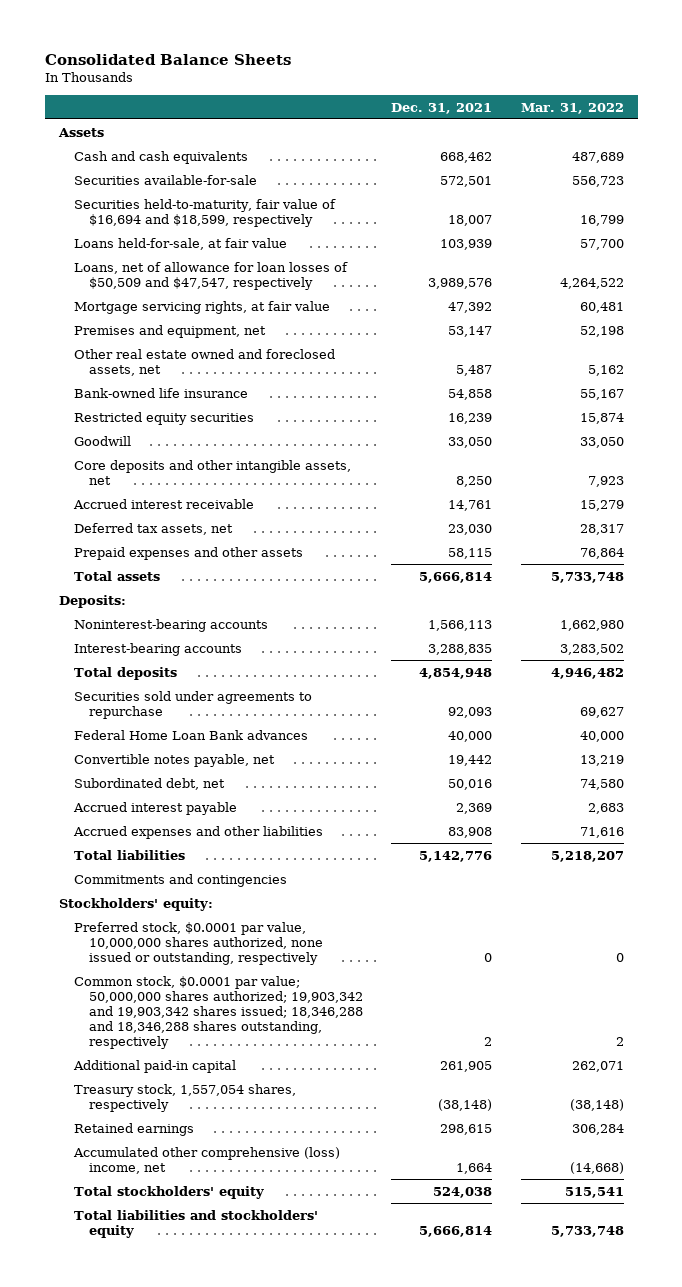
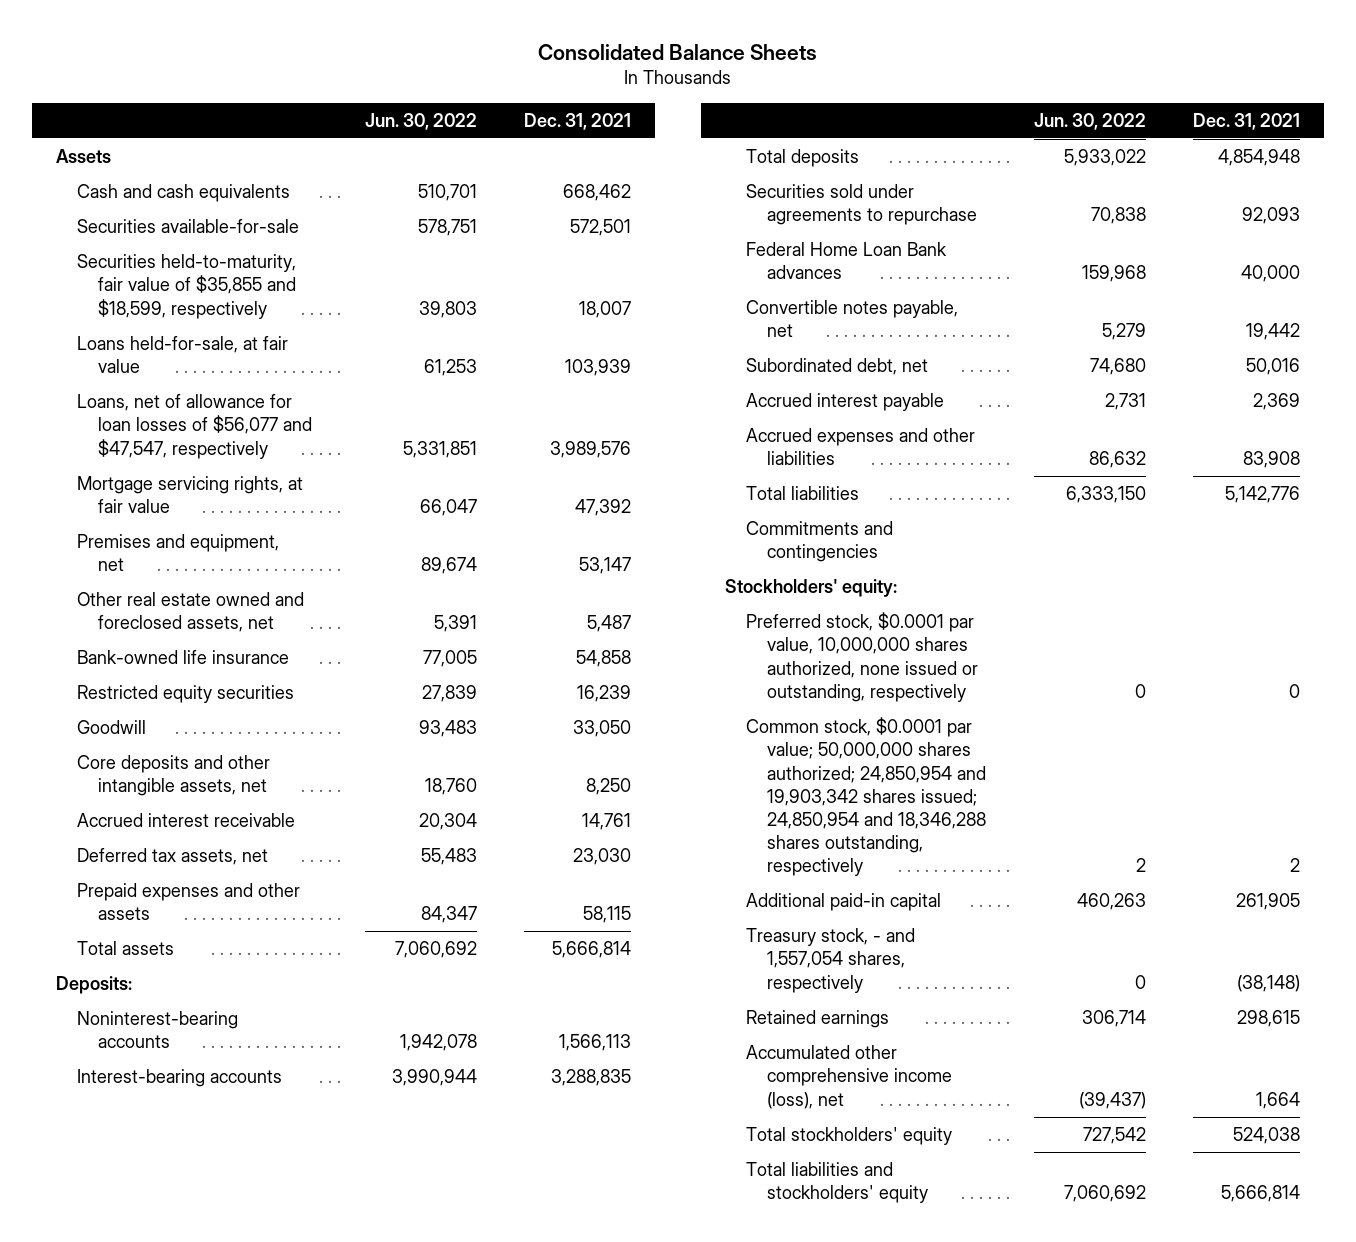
- | Dec. 31, 2021 | Mar. 31, 2022
+ | Jun. 30, 2022 | Dec. 31, 2021
- Securities held-to-maturity, fair value of $16,694 and $18,599, respectively | 18,007 | 16,799
+ Securities held-to-maturity, fair value of $35,855 and $18,599, respectively | 39,803 | 18,007
- Loans, net of allowance for loan losses of $50,509 and $47,547, respectively | 3,989,576 | 4,264,522
+ Loans, net of allowance for loan losses of $56,077 and $47,547, respectively | 5,331,851 | 3,989,576
- Common stock, $0.0001 par value; 50,000,000 shares authorized; 19,903,342 and 19,903,342 shares issued; 18,346,288 and 18,346,288 shares outstanding, respectively | 2 | 2
+ Common stock, $0.0001 par value; 50,000,000 shares authorized; 24,850,954 and 19,903,342 shares issued; 24,850,954 and 18,346,288 shares outstanding, respectively | 2 | 2
- Treasury stock, 1,557,054 shares, respectively | (38,148) | (38,148)
+ Treasury stock, - and 1,557,054 shares, respectively | 0 | (38,148)
- Accumulated other comprehensive (loss) income, net | 1,664 | (14,668)
+ Accumulated other comprehensive income (loss), net | (39,437) | 1,664

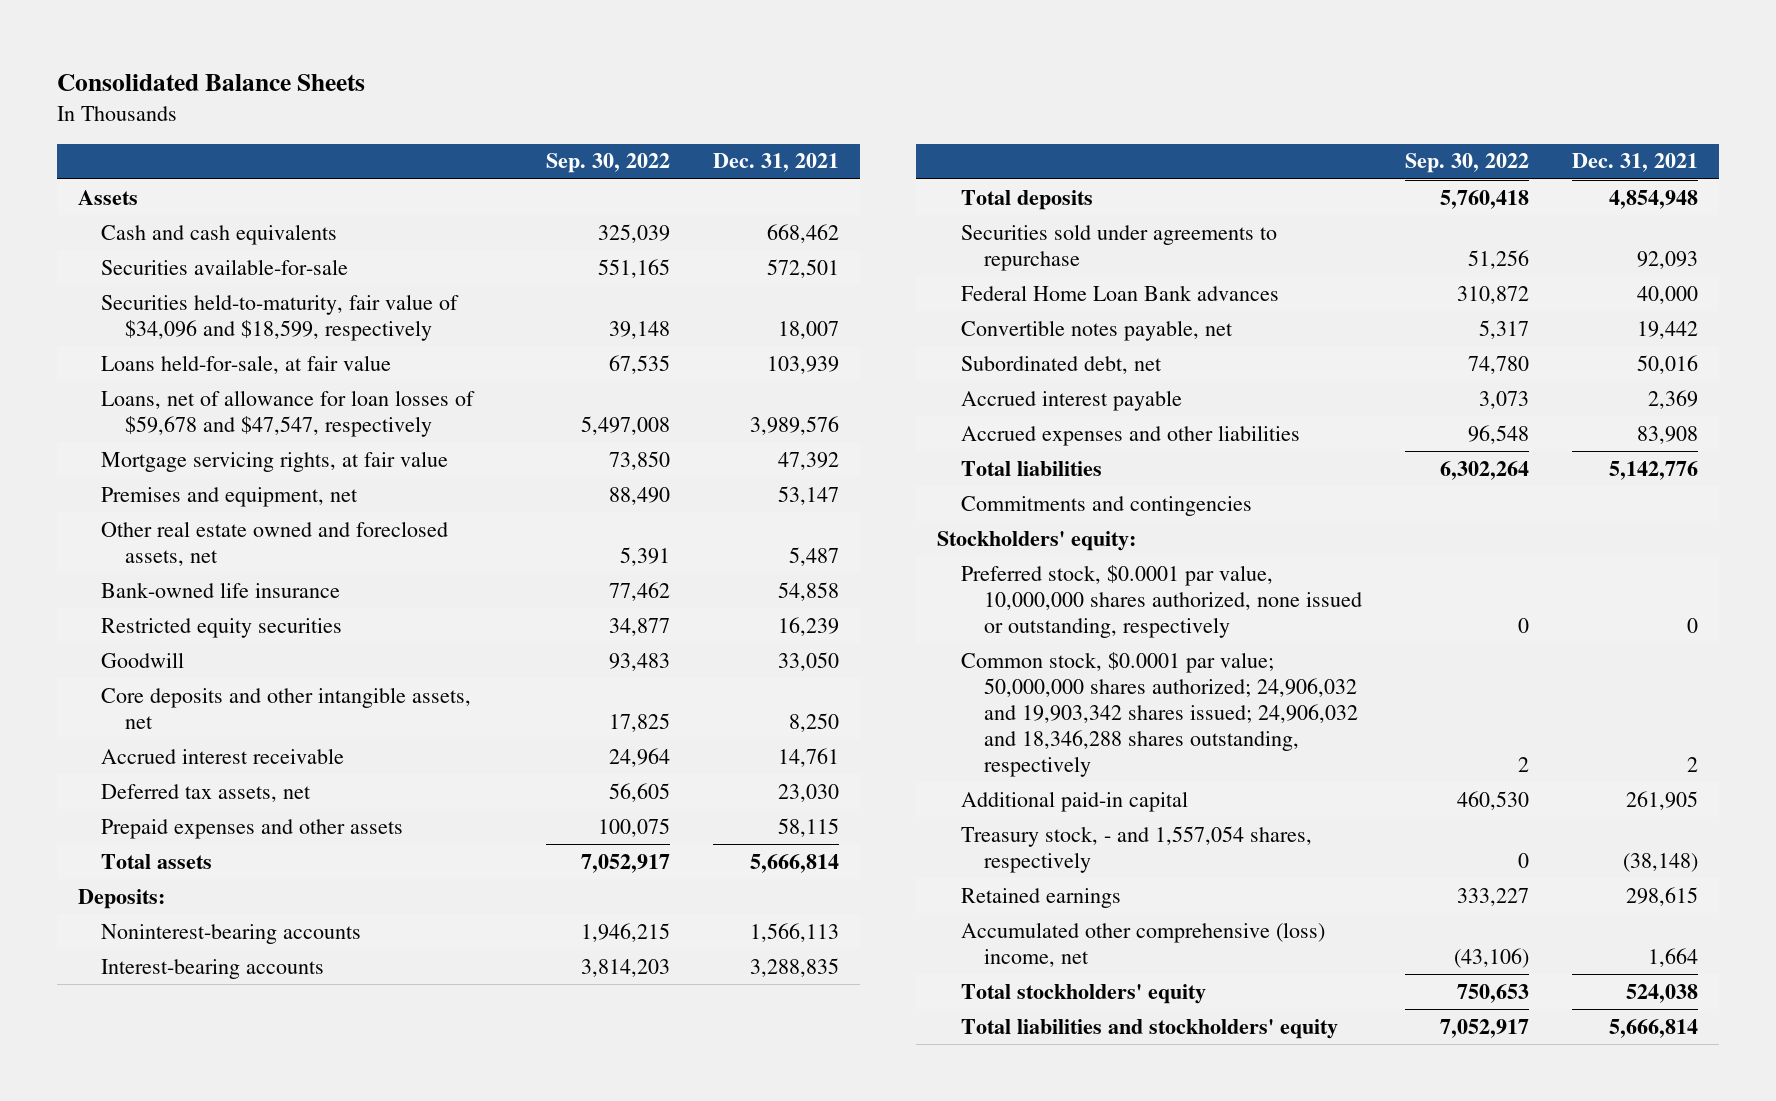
- | Jun. 30, 2022 | Dec. 31, 2021
+ | Sep. 30, 2022 | Dec. 31, 2021
- Securities held-to-maturity, fair value of $35,855 and $18,599, respectively | 39,803 | 18,007
+ Securities held-to-maturity, fair value of $34,096 and $18,599, respectively | 39,148 | 18,007
- Loans, net of allowance for loan losses of $56,077 and $47,547, respectively | 5,331,851 | 3,989,576
+ Loans, net of allowance for loan losses of $59,678 and $47,547, respectively | 5,497,008 | 3,989,576
- Common stock, $0.0001 par value; 50,000,000 shares authorized; 24,850,954 and 19,903,342 shares issued; 24,850,954 and 18,346,288 shares outstanding, respectively | 2 | 2
+ Common stock, $0.0001 par value; 50,000,000 shares authorized; 24,906,032 and 19,903,342 shares issued; 24,906,032 and 18,346,288 shares outstanding, respectively | 2 | 2
- Accumulated other comprehensive income (loss), net | (39,437) | 1,664
+ Accumulated other comprehensive (loss) income, net | (43,106) | 1,664

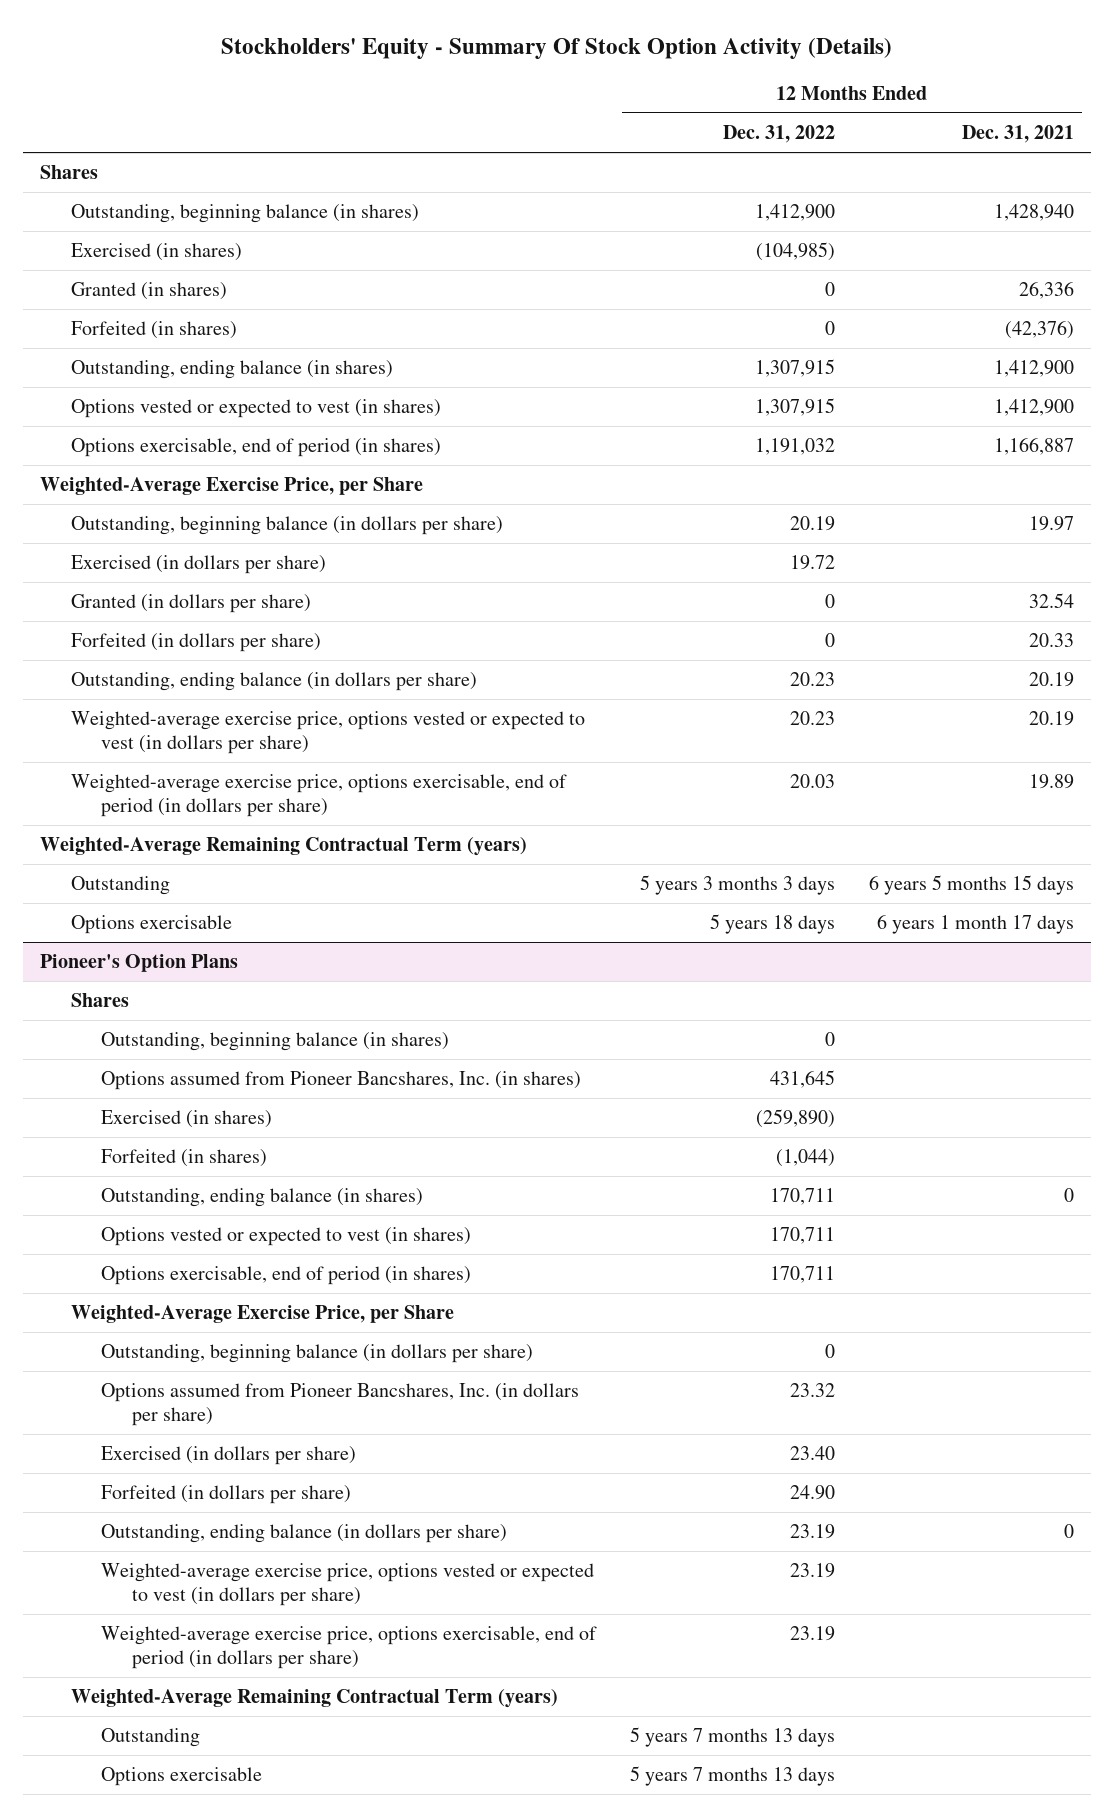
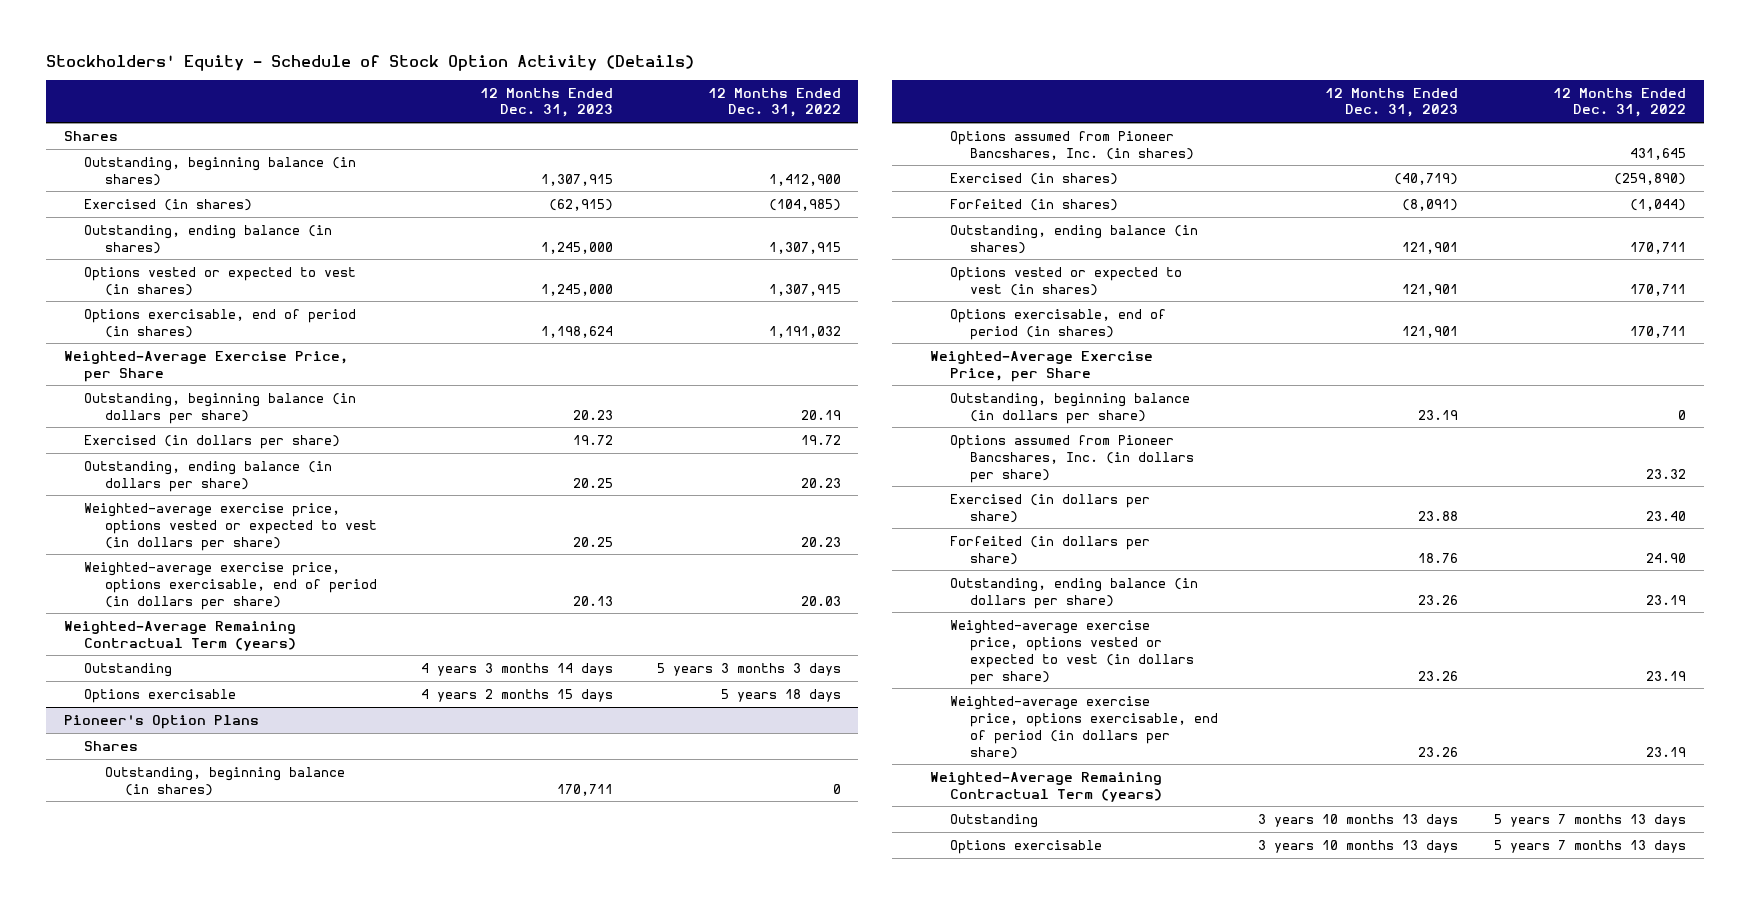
- Stockholders' Equity - Summary Of Stock Option Activity (Details)
+ Stockholders' Equity - Schedule of Stock Option Activity (Details)
- | 12 Months Ended Dec. 31, 2022 | 12 Months Ended Dec. 31, 2021
+ | 12 Months Ended Dec. 31, 2023 | 12 Months Ended Dec. 31, 2022
- Granted (in shares) | 0 | 26,336
- Forfeited (in shares) | 0 | (42,376)
- Granted (in dollars per share) | 0 | 32.54
- Forfeited (in dollars per share) | 0 | 20.33

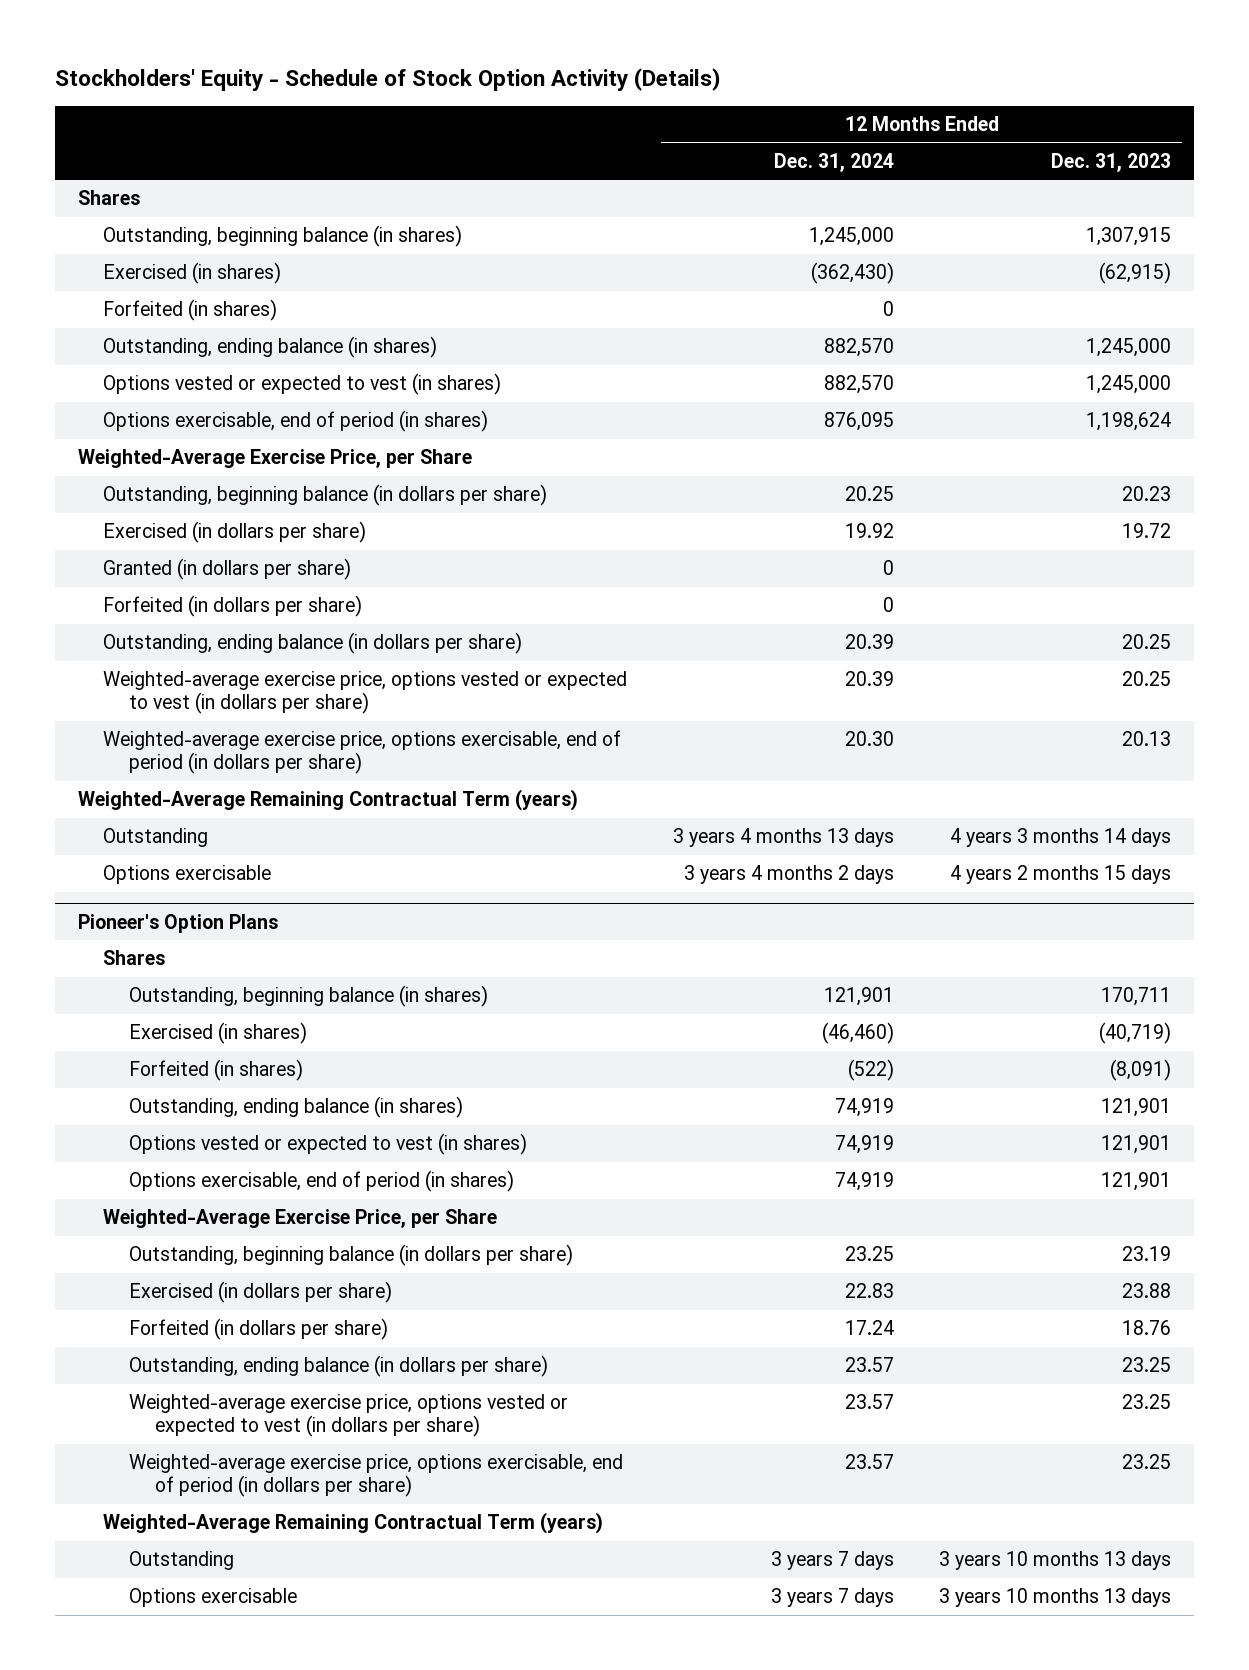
- | 12 Months Ended Dec. 31, 2023 | 12 Months Ended Dec. 31, 2022
+ | 12 Months Ended Dec. 31, 2024 | 12 Months Ended Dec. 31, 2023
+ Forfeited (in shares) | 0 |
+ Granted (in dollars per share) | 0 |
+ Forfeited (in dollars per share) | 0 |
@ Pioneer's Option Plans
- Options assumed from Pioneer Bancshares, Inc. (in shares) | | 431,645
- Options assumed from Pioneer Bancshares, Inc. (in dollars per share) | | 23.32
- Outstanding, ending balance (in dollars per share) | 23.26 | 23.19
- Weighted-average exercise price, options vested or expected to vest (in dollars per share) | 23.26 | 23.19
- Weighted-average exercise price, options exercisable, end of period (in dollars per share) | 23.26 | 23.19
+ Outstanding, ending balance (in dollars per share) | 23.57 | 23.25
+ Weighted-average exercise price, options vested or expected to vest (in dollars per share) | 23.57 | 23.25
+ Weighted-average exercise price, options exercisable, end of period (in dollars per share) | 23.57 | 23.25

